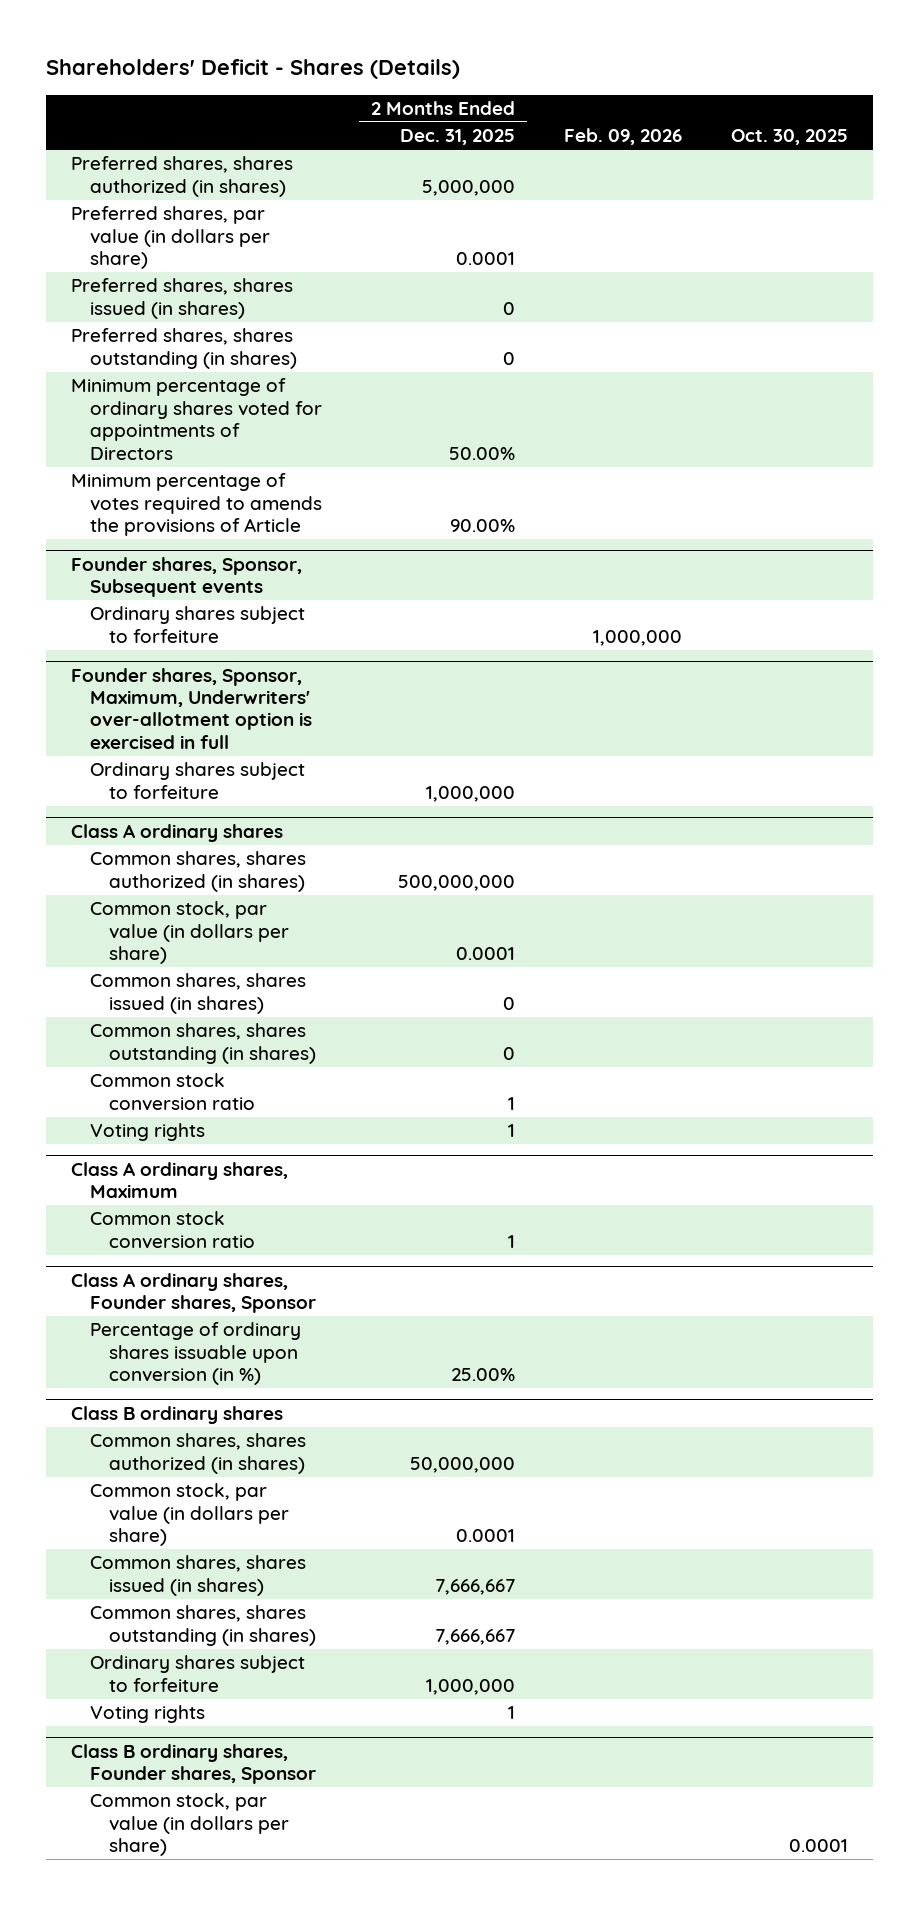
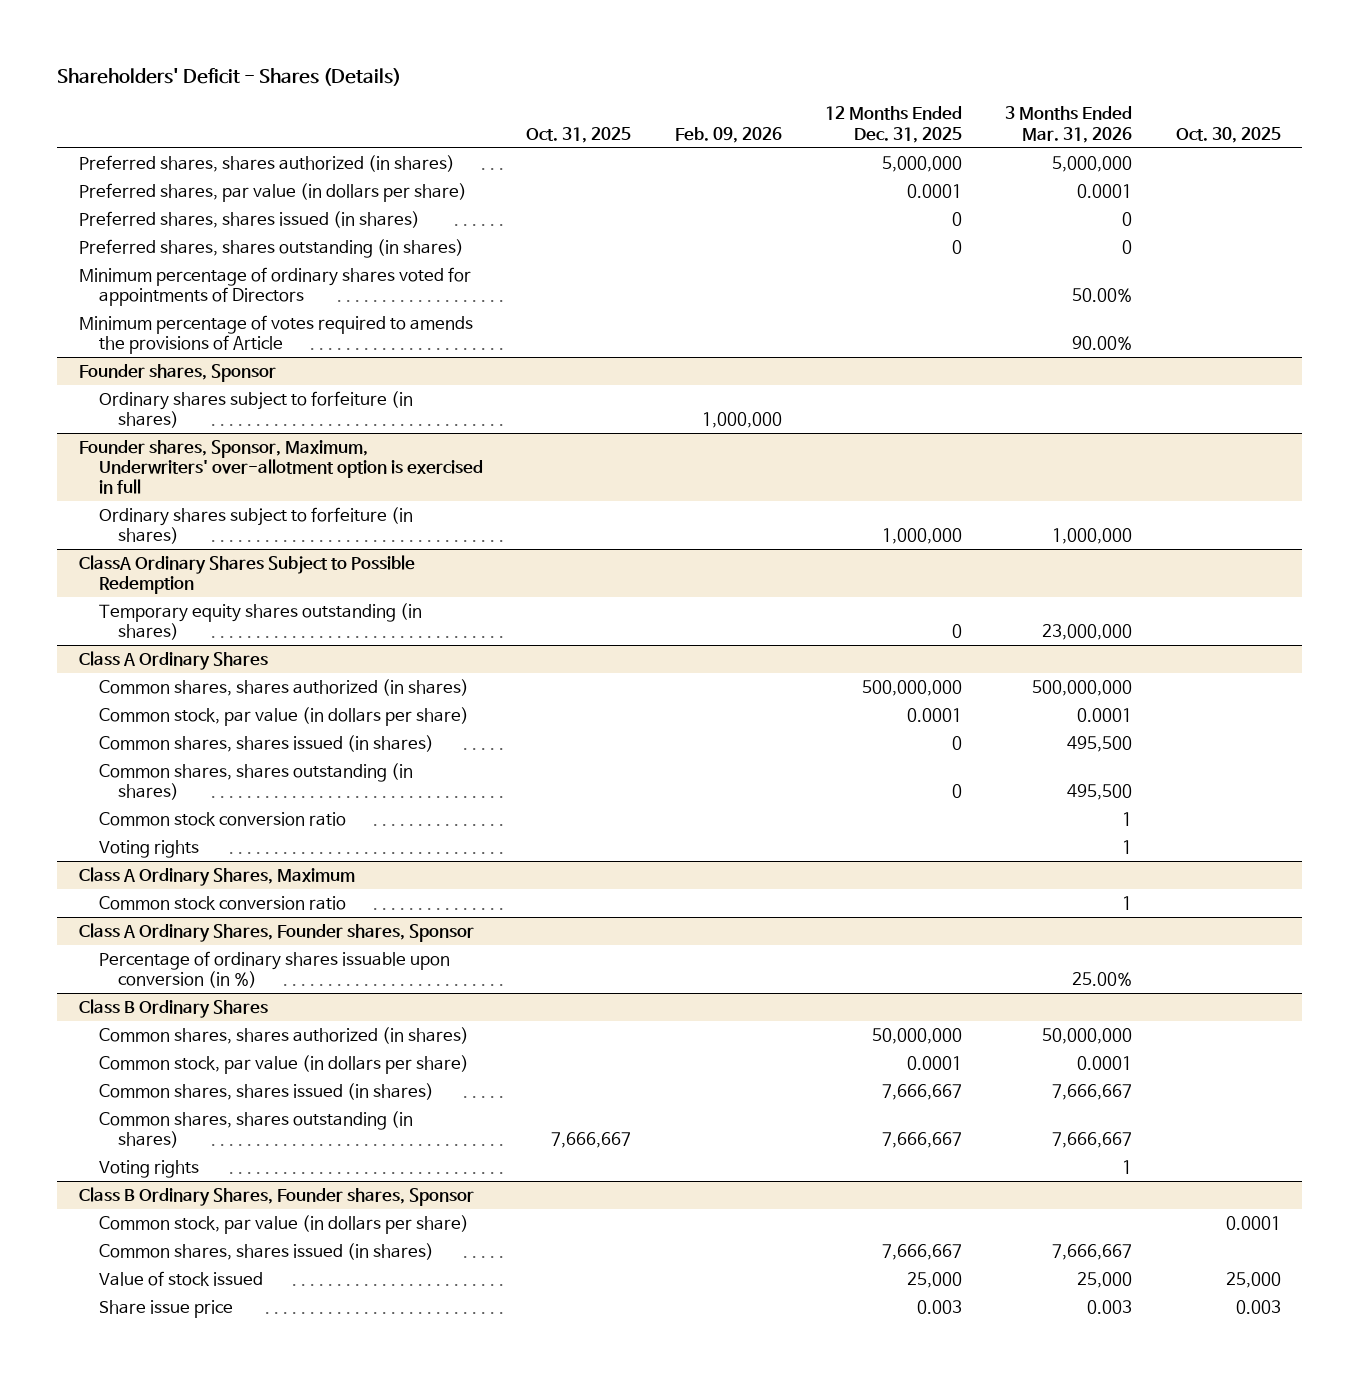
- | 2 Months Ended Dec. 31, 2025 | Feb. 09, 2026 | Oct. 30, 2025
+ | Oct. 31, 2025 | Feb. 09, 2026 | 12 Months Ended Dec. 31, 2025 | 3 Months Ended Mar. 31, 2026 | Oct. 30, 2025
- Founder shares, Sponsor, Subsequent events
- Ordinary shares subject to forfeiture | | 1,000,000 |
+ Founder shares, Sponsor
+ Ordinary shares subject to forfeiture (in shares) | | 1,000,000 | | |
@ Founder shares, Sponsor, Maximum, Underwriters' over-allotment option is exercised in full
- Ordinary shares subject to forfeiture | 1,000,000 | |
- Class A ordinary shares
@ Founder shares, Sponsor, Maximum, Underwriters' over-allotment option is exercised in full
+ Ordinary shares subject to forfeiture (in shares) | | | 1,000,000 | 1,000,000 |
+ ClassA Ordinary Shares Subject to Possible Redemption
+ Temporary equity shares outstanding (in shares) | | | 0 | 23,000,000 |
+ Class A Ordinary Shares
- Class A ordinary shares, Maximum
+ Class A Ordinary Shares, Maximum
- Class A ordinary shares, Founder shares, Sponsor
+ Class A Ordinary Shares, Founder shares, Sponsor
- Class B ordinary shares
+ Class B Ordinary Shares
- Ordinary shares subject to forfeiture | 1,000,000 | |
- Class B ordinary shares, Founder shares, Sponsor
+ Class B Ordinary Shares, Founder shares, Sponsor
+ Common shares, shares issued (in shares) | | | 7,666,667 | 7,666,667 |
+ Value of stock issued | | | 25,000 | 25,000 | 25,000
+ Share issue price | | | 0.003 | 0.003 | 0.003

